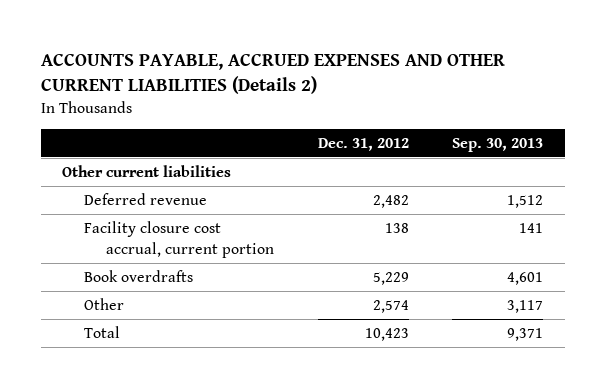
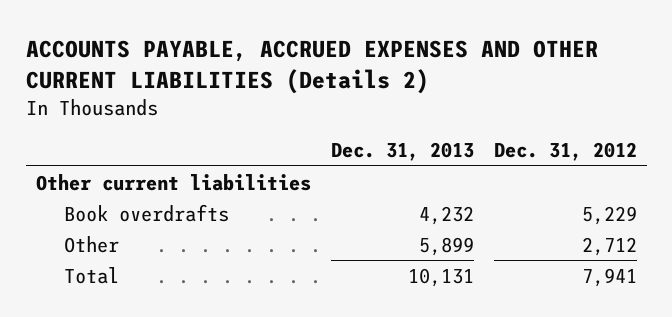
- | Dec. 31, 2012 | Sep. 30, 2013
+ | Dec. 31, 2013 | Dec. 31, 2012
- Deferred revenue | 2,482 | 1,512
- Facility closure cost accrual, current portion | 138 | 141
- Other | 2,574 | 3,117
- Total | 10,423 | 9,371
+ Other | 5,899 | 2,712
+ Total | 10,131 | 7,941

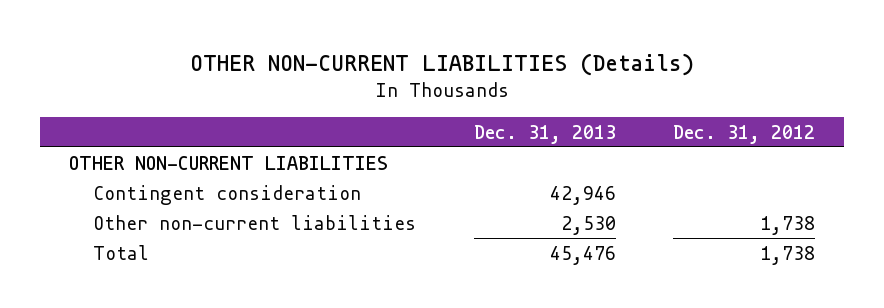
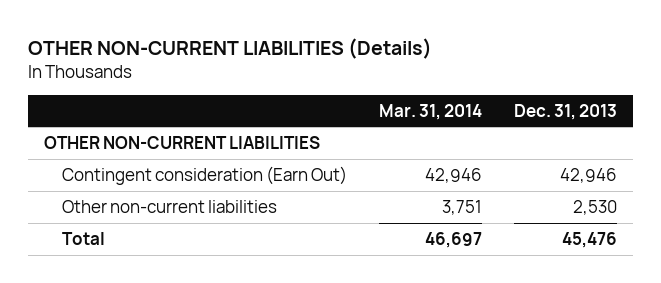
- | Dec. 31, 2013 | Dec. 31, 2012
+ | Mar. 31, 2014 | Dec. 31, 2013
- Contingent consideration | 42,946 |
+ Contingent consideration (Earn Out) | 42,946 | 42,946

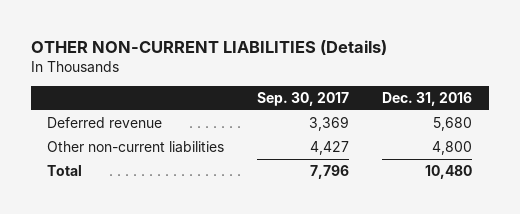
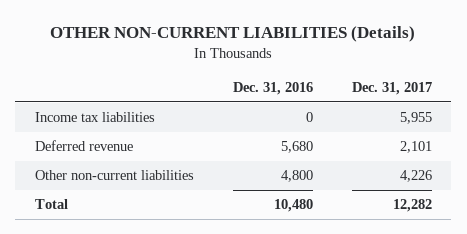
- | Sep. 30, 2017 | Dec. 31, 2016
+ | Dec. 31, 2016 | Dec. 31, 2017
+ Income tax liabilities | 0 | 5,955

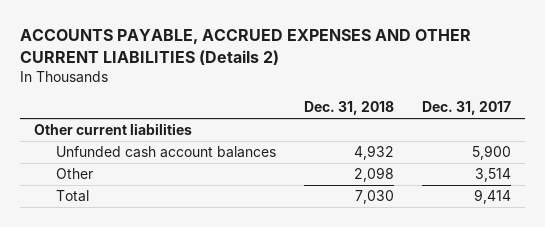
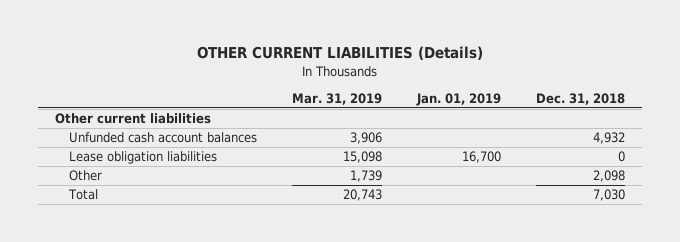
- ACCOUNTS PAYABLE, ACCRUED EXPENSES AND OTHER CURRENT LIABILITIES (Details 2)
+ OTHER CURRENT LIABILITIES (Details)
- | Dec. 31, 2018 | Dec. 31, 2017
+ | Mar. 31, 2019 | Jan. 01, 2019 | Dec. 31, 2018
+ Lease obligation liabilities | 15,098 | 16,700 | 0

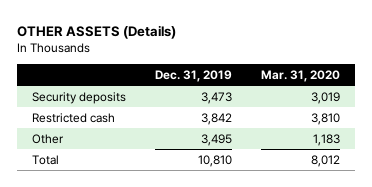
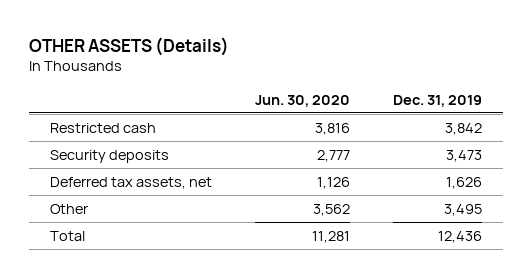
- | Dec. 31, 2019 | Mar. 31, 2020
+ | Jun. 30, 2020 | Dec. 31, 2019
moved down: Security deposits | 2,777 | 3,473
+ Deferred tax assets, net | 1,126 | 1,626
- Total | 10,810 | 8,012
+ Total | 11,281 | 12,436

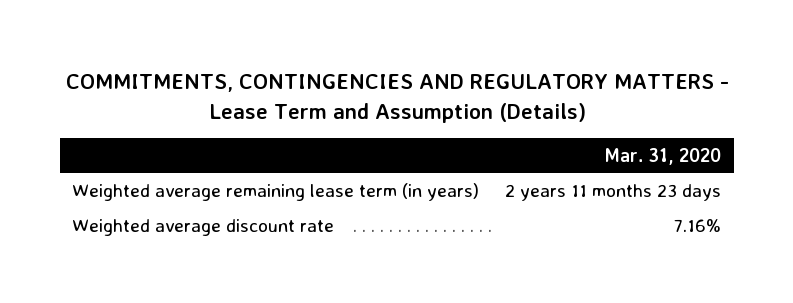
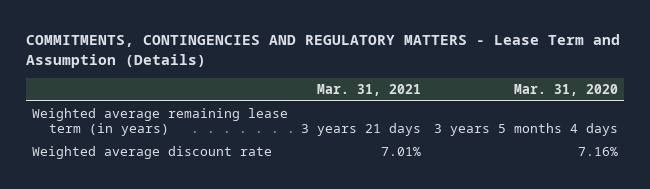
- | Mar. 31, 2020
+ | Mar. 31, 2021 | Mar. 31, 2020
- Weighted average remaining lease term (in years) | 2 years 11 months 23 days
+ Weighted average remaining lease term (in years) | 3 years 21 days | 3 years 5 months 4 days

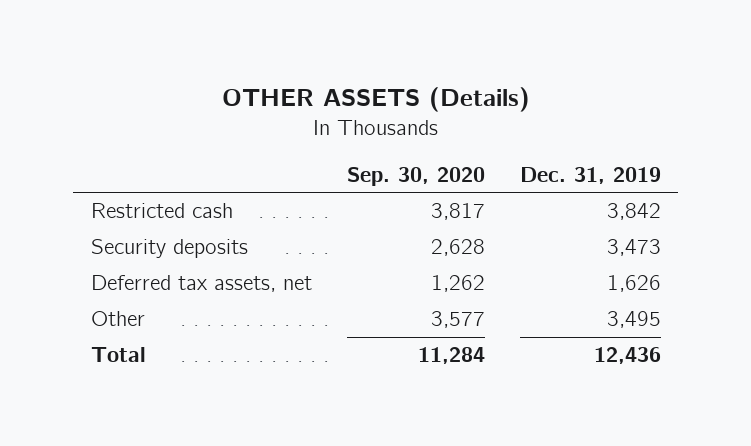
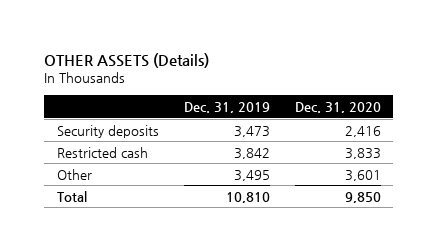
- | Sep. 30, 2020 | Dec. 31, 2019
+ | Dec. 31, 2019 | Dec. 31, 2020
- Deferred tax assets, net | 1,262 | 1,626
moved down: Restricted cash | 3,842 | 3,833
- Total | 11,284 | 12,436
+ Total | 10,810 | 9,850

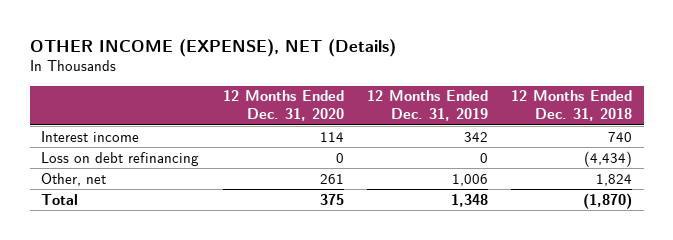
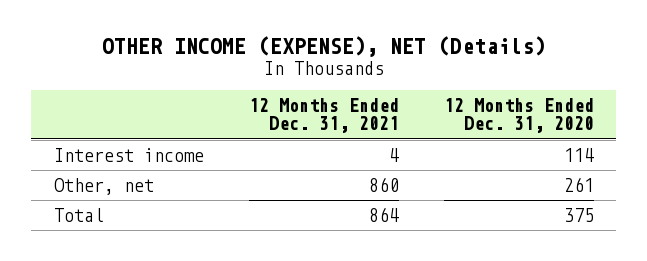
- | 12 Months Ended Dec. 31, 2020 | 12 Months Ended Dec. 31, 2019 | 12 Months Ended Dec. 31, 2018
+ | 12 Months Ended Dec. 31, 2021 | 12 Months Ended Dec. 31, 2020
- Loss on debt refinancing | 0 | 0 | (4,434)

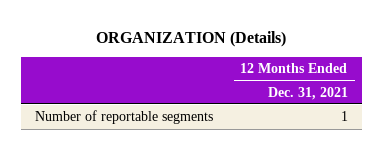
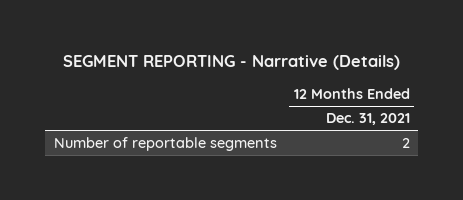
- ORGANIZATION (Details)
+ SEGMENT REPORTING - Narrative (Details)
- Number of reportable segments | 1
+ Number of reportable segments | 2

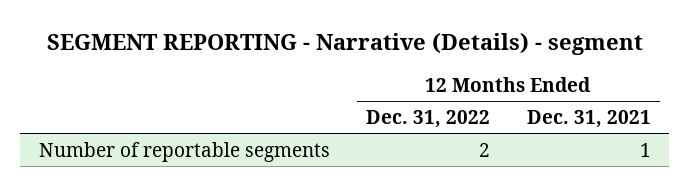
- SEGMENT REPORTING - Narrative (Details)
+ SEGMENT REPORTING - Narrative (Details) - segment
- | 12 Months Ended Dec. 31, 2021
+ | 12 Months Ended Dec. 31, 2022 | 12 Months Ended Dec. 31, 2021
- Number of reportable segments | 2
+ Number of reportable segments | 2 | 1

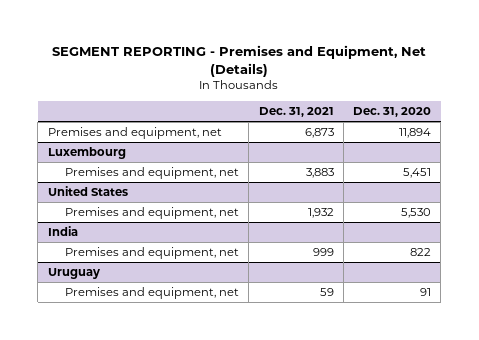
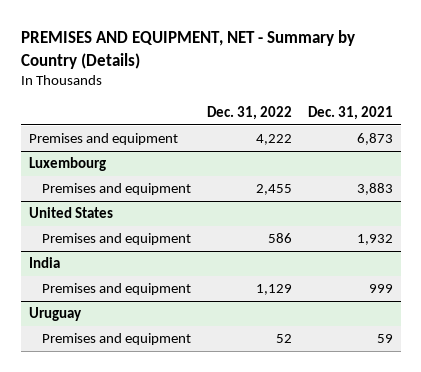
- SEGMENT REPORTING - Premises and Equipment, Net (Details)
+ PREMISES AND EQUIPMENT, NET - Summary by Country (Details)
- | Dec. 31, 2021 | Dec. 31, 2020
+ | Dec. 31, 2022 | Dec. 31, 2021
- Premises and equipment, net | 6,873 | 11,894
+ Premises and equipment | 4,222 | 6,873
@ Luxembourg
- Premises and equipment, net | 3,883 | 5,451
+ Premises and equipment | 2,455 | 3,883
@ United States
- Premises and equipment, net | 1,932 | 5,530
+ Premises and equipment | 586 | 1,932
@ India
- Premises and equipment, net | 999 | 822
+ Premises and equipment | 1,129 | 999
@ Uruguay
- Premises and equipment, net | 59 | 91
+ Premises and equipment | 52 | 59

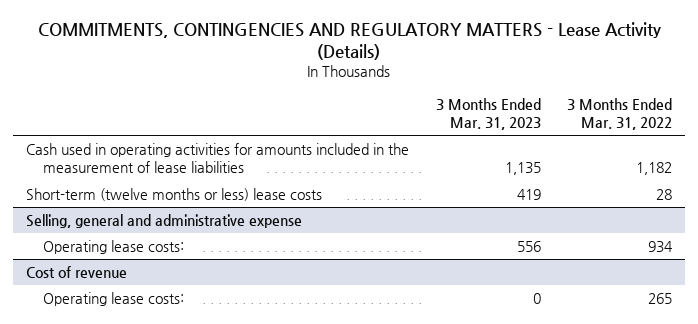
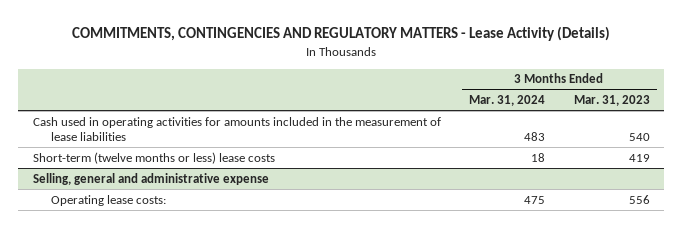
- | 3 Months Ended Mar. 31, 2023 | 3 Months Ended Mar. 31, 2022
+ | 3 Months Ended Mar. 31, 2024 | 3 Months Ended Mar. 31, 2023
- Cash used in operating activities for amounts included in the measurement of lease liabilities | 1,135 | 1,182
+ Cash used in operating activities for amounts included in the measurement of lease liabilities | 483 | 540
- Cost of revenue
- Operating lease costs: | 0 | 265

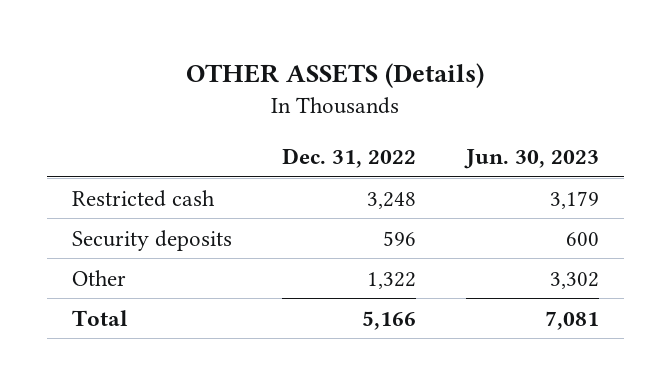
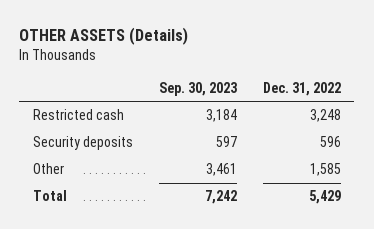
- | Dec. 31, 2022 | Jun. 30, 2023
+ | Sep. 30, 2023 | Dec. 31, 2022
- Other | 1,322 | 3,302
- Total | 5,166 | 7,081
+ Other | 3,461 | 1,585
+ Total | 7,242 | 5,429

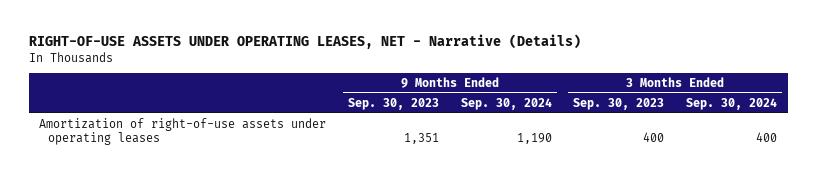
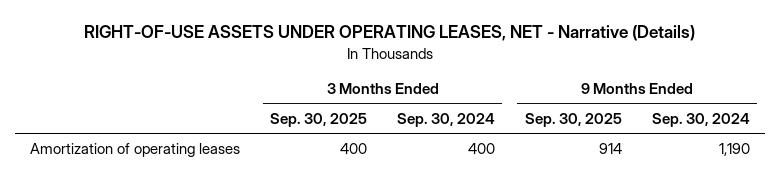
- | 9 Months Ended Sep. 30, 2023 | 9 Months Ended Sep. 30, 2024 | 3 Months Ended Sep. 30, 2023 | 3 Months Ended Sep. 30, 2024
+ | 3 Months Ended Sep. 30, 2025 | 3 Months Ended Sep. 30, 2024 | 9 Months Ended Sep. 30, 2025 | 9 Months Ended Sep. 30, 2024
- Amortization of right-of-use assets under operating leases | 1,351 | 1,190 | 400 | 400
+ Amortization of operating leases | 400 | 400 | 914 | 1,190

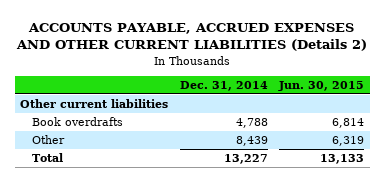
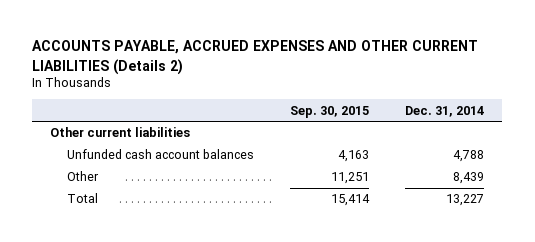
- | Dec. 31, 2014 | Jun. 30, 2015
+ | Sep. 30, 2015 | Dec. 31, 2014
- Book overdrafts | 4,788 | 6,814
+ Unfunded cash account balances | 4,163 | 4,788

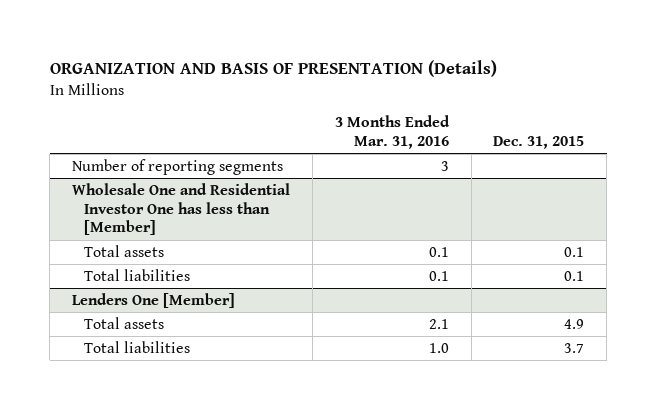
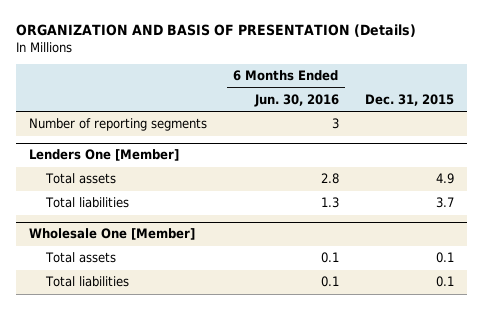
- | 3 Months Ended Mar. 31, 2016 | Dec. 31, 2015
+ | 6 Months Ended Jun. 30, 2016 | Dec. 31, 2015
- Wholesale One and Residential Investor One has less than [Member]
- Total assets | 0.1 | 0.1
- Total liabilities | 0.1 | 0.1
+ Wholesale One [Member]
+ Total assets | 0.1 | 0.1
+ Total liabilities | 0.1 | 0.1

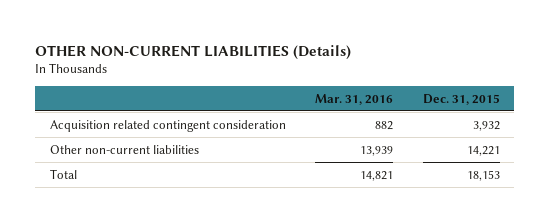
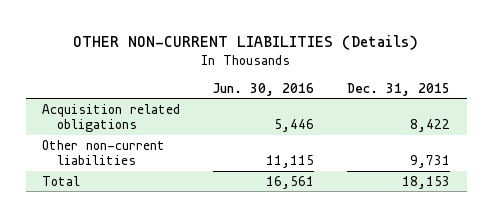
- | Mar. 31, 2016 | Dec. 31, 2015
+ | Jun. 30, 2016 | Dec. 31, 2015
- Acquisition related contingent consideration | 882 | 3,932
- Other non-current liabilities | 13,939 | 14,221
+ Acquisition related obligations | 5,446 | 8,422
+ Other non-current liabilities | 11,115 | 9,731

